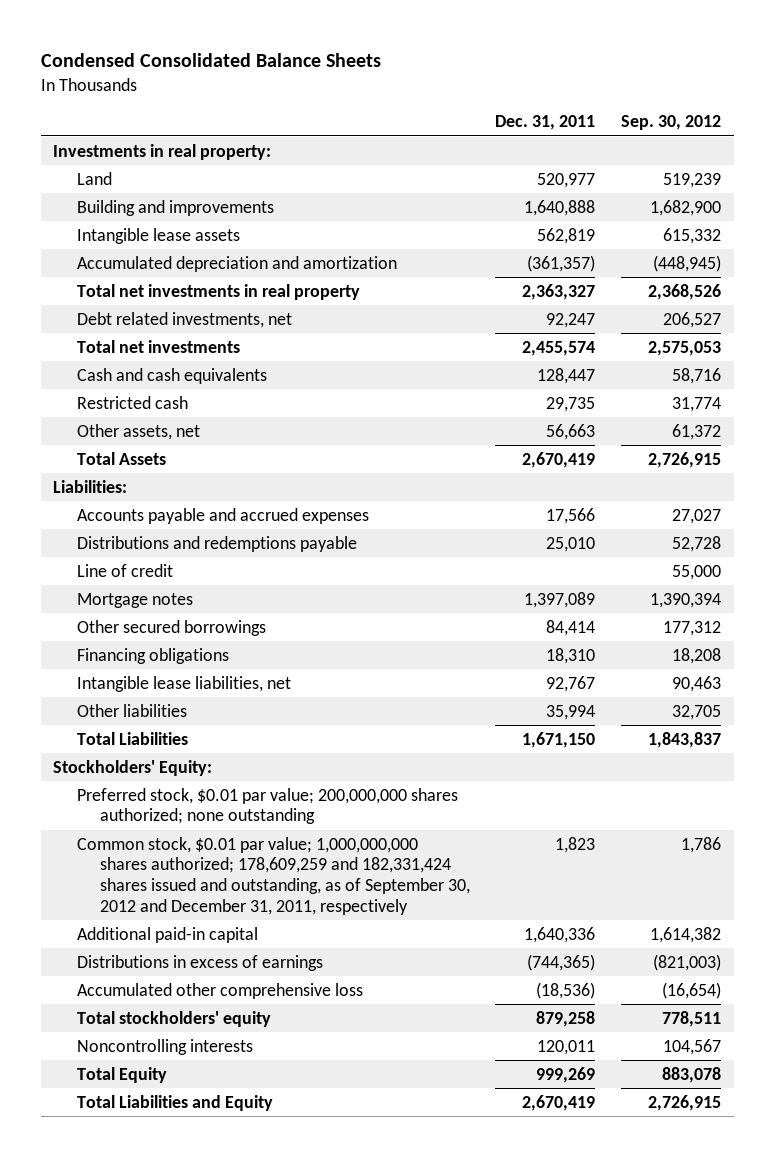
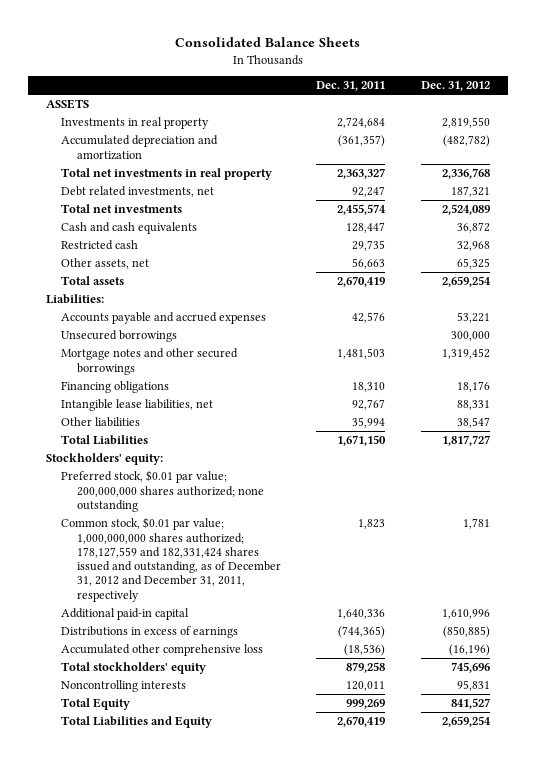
- Condensed Consolidated Balance Sheets
+ Consolidated Balance Sheets
- | Dec. 31, 2011 | Sep. 30, 2012
+ | Dec. 31, 2011 | Dec. 31, 2012
- Investments in real property:
- Land | 520,977 | 519,239
- Building and improvements | 1,640,888 | 1,682,900
- Intangible lease assets | 562,819 | 615,332
+ ASSETS
+ Investments in real property | 2,724,684 | 2,819,550
- Total Assets | 2,670,419 | 2,726,915
+ Total assets | 2,670,419 | 2,659,254
- Accounts payable and accrued expenses | 17,566 | 27,027
- Distributions and redemptions payable | 25,010 | 52,728
- Line of credit | | 55,000
- Mortgage notes | 1,397,089 | 1,390,394
- Other secured borrowings | 84,414 | 177,312
+ Accounts payable and accrued expenses | 42,576 | 53,221
+ Unsecured borrowings | | 300,000
+ Mortgage notes and other secured borrowings | 1,481,503 | 1,319,452
- Stockholders' Equity:
+ Stockholders' equity:
- Common stock, $0.01 par value; 1,000,000,000 shares authorized; 178,609,259 and 182,331,424 shares issued and outstanding, as of September 30, 2012 and December 31, 2011, respectively | 1,823 | 1,786
+ Common stock, $0.01 par value; 1,000,000,000 shares authorized; 178,127,559 and 182,331,424 shares issued and outstanding, as of December 31, 2012 and December 31, 2011, respectively | 1,823 | 1,781

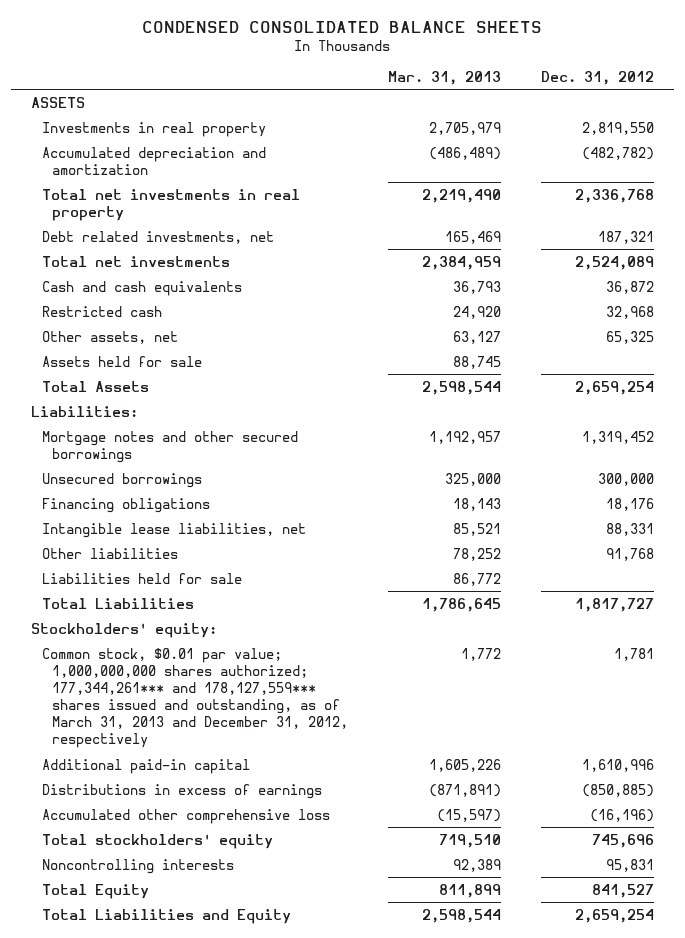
- Consolidated Balance Sheets
+ CONDENSED CONSOLIDATED BALANCE SHEETS
- | Dec. 31, 2011 | Dec. 31, 2012
+ | Mar. 31, 2013 | Dec. 31, 2012
- Total assets | 2,670,419 | 2,659,254
+ Assets held for sale | 88,745 |
+ Total Assets | 2,598,544 | 2,659,254
- Accounts payable and accrued expenses | 42,576 | 53,221
moved down: Unsecured borrowings | 325,000 | 300,000
- Other liabilities | 35,994 | 38,547
+ Other liabilities | 78,252 | 91,768
+ Liabilities held for sale | 86,772 |
- Preferred stock, $0.01 par value; 200,000,000 shares authorized; none outstanding
- Common stock, $0.01 par value; 1,000,000,000 shares authorized; 178,127,559 and 182,331,424 shares issued and outstanding, as of December 31, 2012 and December 31, 2011, respectively | 1,823 | 1,781
+ Common stock, $0.01 par value; 1,000,000,000 shares authorized; 177,344,261*** and 178,127,559*** shares issued and outstanding, as of March 31, 2013 and December 31, 2012, respectively | 1,772 | 1,781

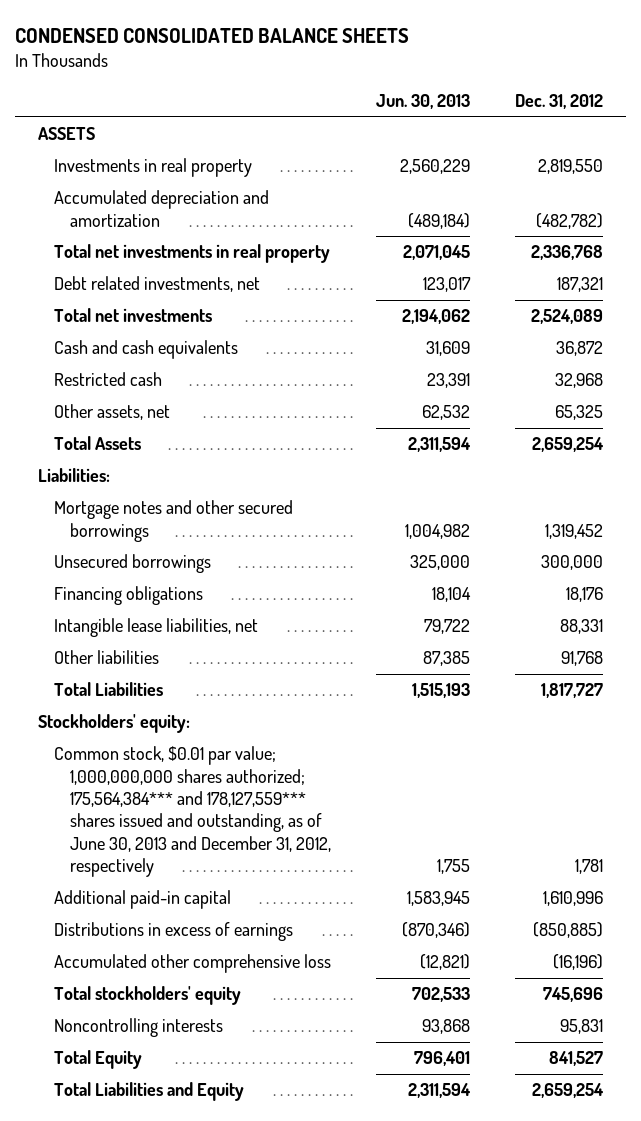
- | Mar. 31, 2013 | Dec. 31, 2012
+ | Jun. 30, 2013 | Dec. 31, 2012
- Assets held for sale | 88,745 |
- Liabilities held for sale | 86,772 |
- Common stock, $0.01 par value; 1,000,000,000 shares authorized; 177,344,261*** and 178,127,559*** shares issued and outstanding, as of March 31, 2013 and December 31, 2012, respectively | 1,772 | 1,781
+ Common stock, $0.01 par value; 1,000,000,000 shares authorized; 175,564,384*** and 178,127,559*** shares issued and outstanding, as of June 30, 2013 and December 31, 2012, respectively | 1,755 | 1,781

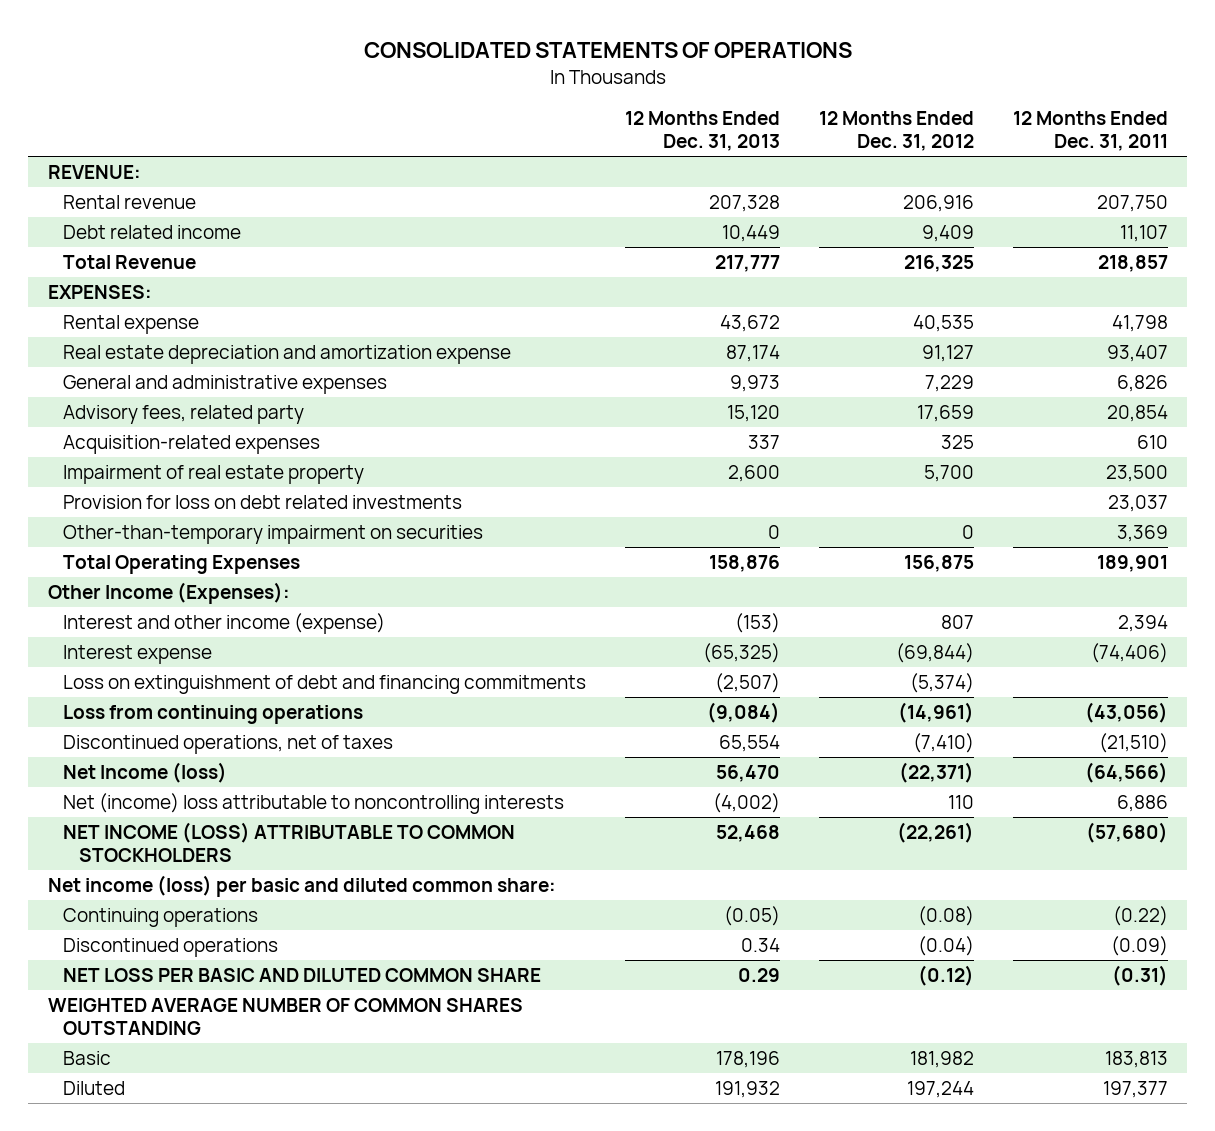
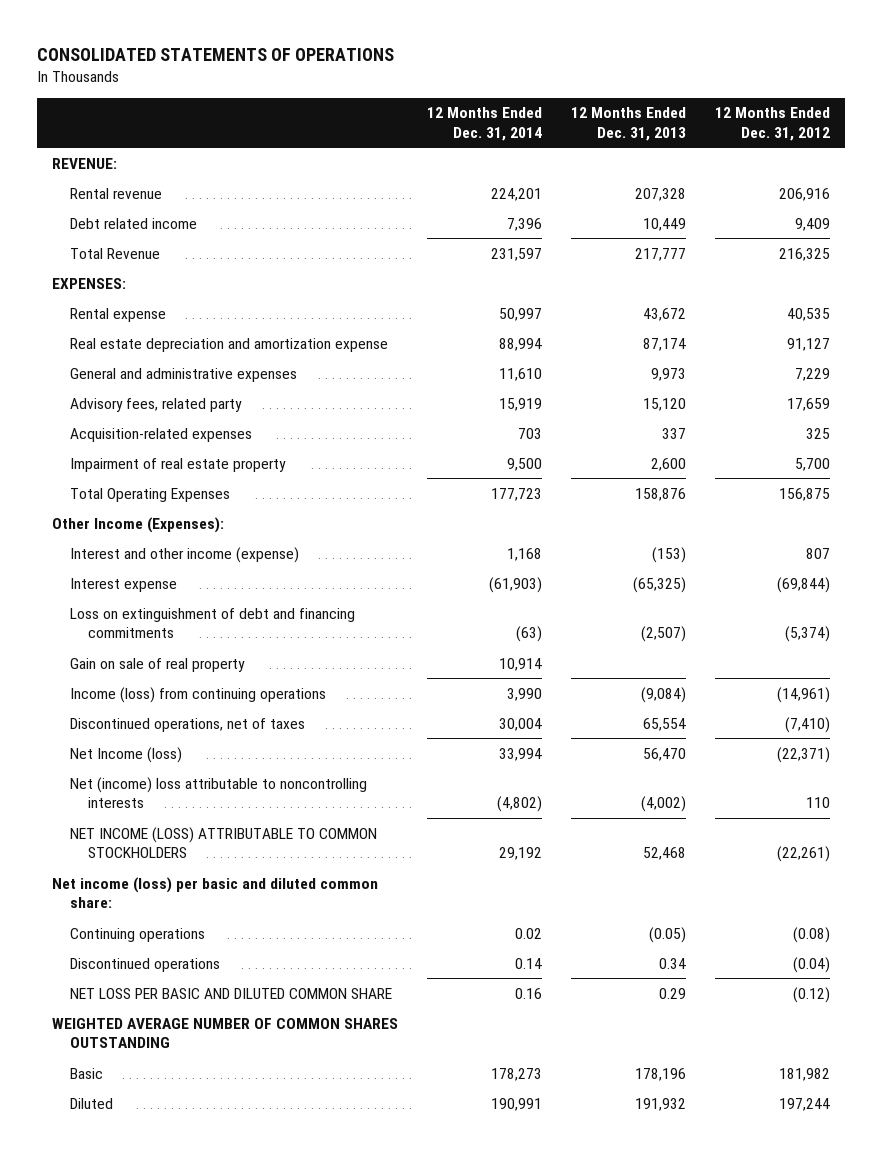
- | 12 Months Ended Dec. 31, 2013 | 12 Months Ended Dec. 31, 2012 | 12 Months Ended Dec. 31, 2011
+ | 12 Months Ended Dec. 31, 2014 | 12 Months Ended Dec. 31, 2013 | 12 Months Ended Dec. 31, 2012
- Provision for loss on debt related investments | | | 23,037
- Other-than-temporary impairment on securities | 0 | 0 | 3,369
- Loss from continuing operations | (9,084) | (14,961) | (43,056)
+ Gain on sale of real property | 10,914 | |
+ Income (loss) from continuing operations | 3,990 | (9,084) | (14,961)

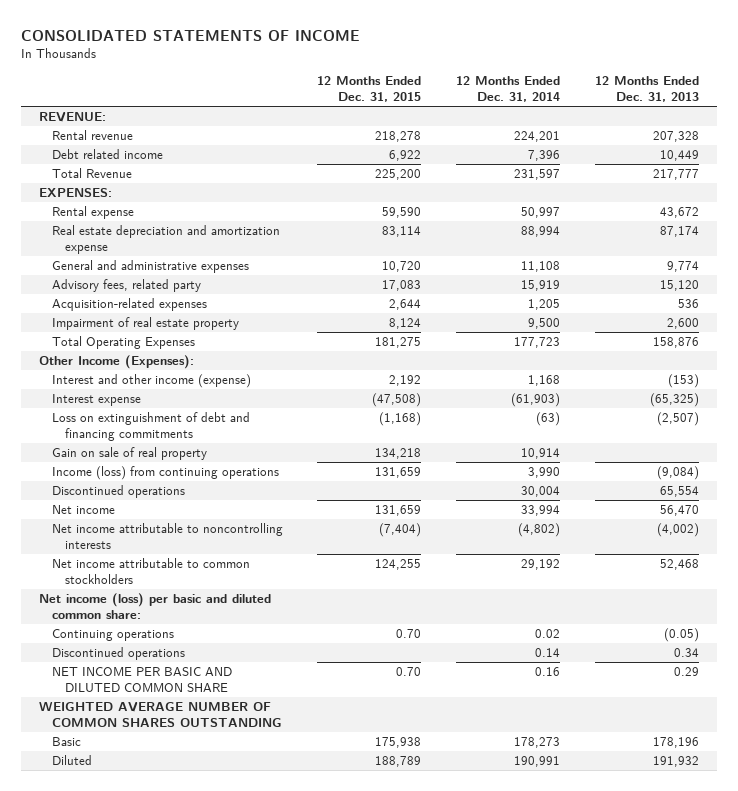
- CONSOLIDATED STATEMENTS OF OPERATIONS
+ CONSOLIDATED STATEMENTS OF INCOME
- | 12 Months Ended Dec. 31, 2014 | 12 Months Ended Dec. 31, 2013 | 12 Months Ended Dec. 31, 2012
+ | 12 Months Ended Dec. 31, 2015 | 12 Months Ended Dec. 31, 2014 | 12 Months Ended Dec. 31, 2013
- General and administrative expenses | 11,610 | 9,973 | 7,229
+ General and administrative expenses | 10,720 | 11,108 | 9,774
- Acquisition-related expenses | 703 | 337 | 325
+ Acquisition-related expenses | 2,644 | 1,205 | 536
- Discontinued operations, net of taxes | 30,004 | 65,554 | (7,410)
- Net Income (loss) | 33,994 | 56,470 | (22,371)
- Net (income) loss attributable to noncontrolling interests | (4,802) | (4,002) | 110
- NET INCOME (LOSS) ATTRIBUTABLE TO COMMON STOCKHOLDERS | 29,192 | 52,468 | (22,261)
+ Discontinued operations | | 30,004 | 65,554
+ Net income | 131,659 | 33,994 | 56,470
+ Net income attributable to noncontrolling interests | (7,404) | (4,802) | (4,002)
+ Net income attributable to common stockholders | 124,255 | 29,192 | 52,468
- NET LOSS PER BASIC AND DILUTED COMMON SHARE | 0.16 | 0.29 | (0.12)
+ NET INCOME PER BASIC AND DILUTED COMMON SHARE | 0.70 | 0.16 | 0.29

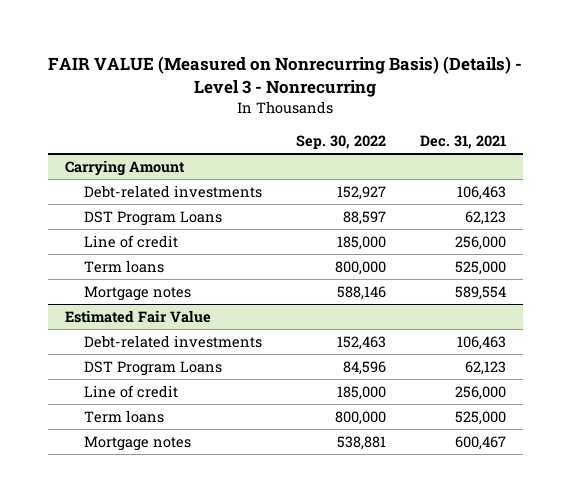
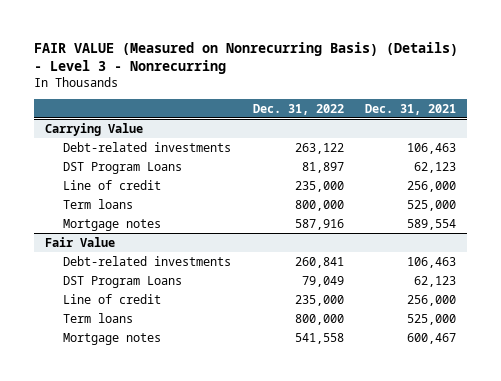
- | Sep. 30, 2022 | Dec. 31, 2021
+ | Dec. 31, 2022 | Dec. 31, 2021
- Carrying Amount
+ Carrying Value
- Estimated Fair Value
+ Fair Value

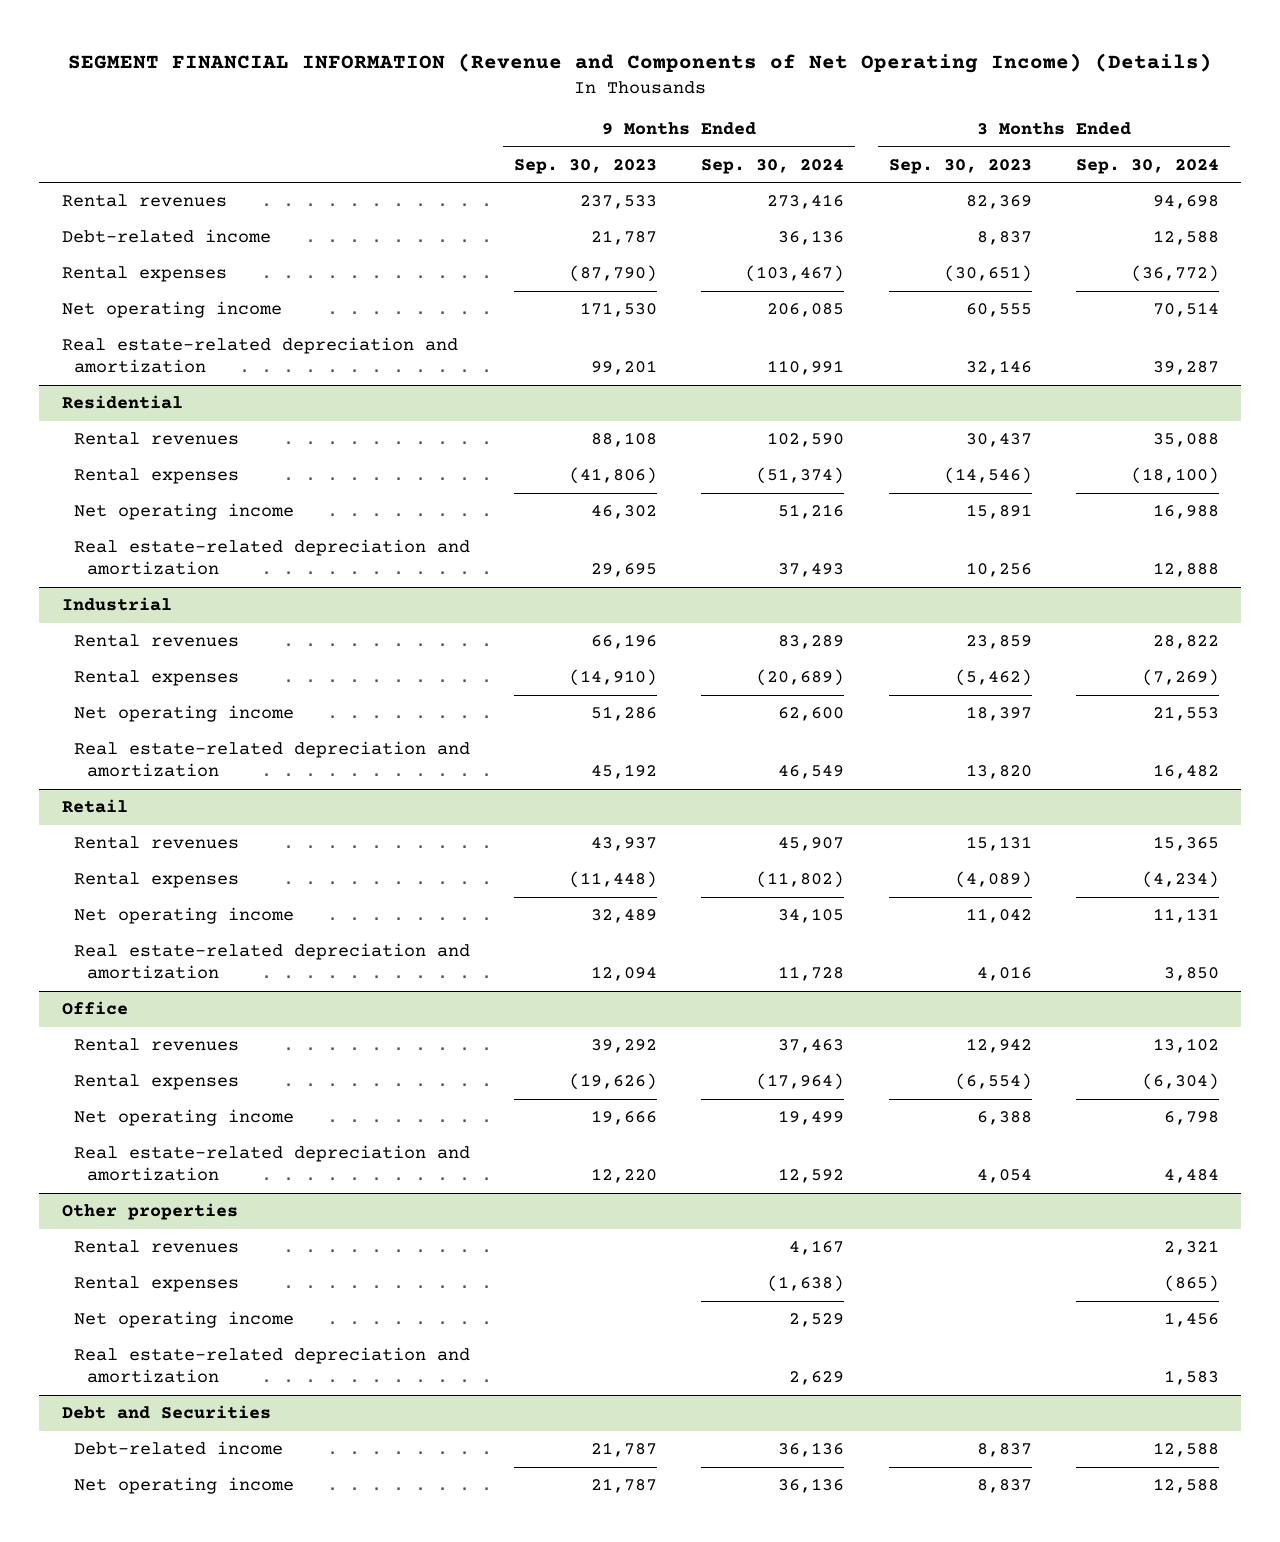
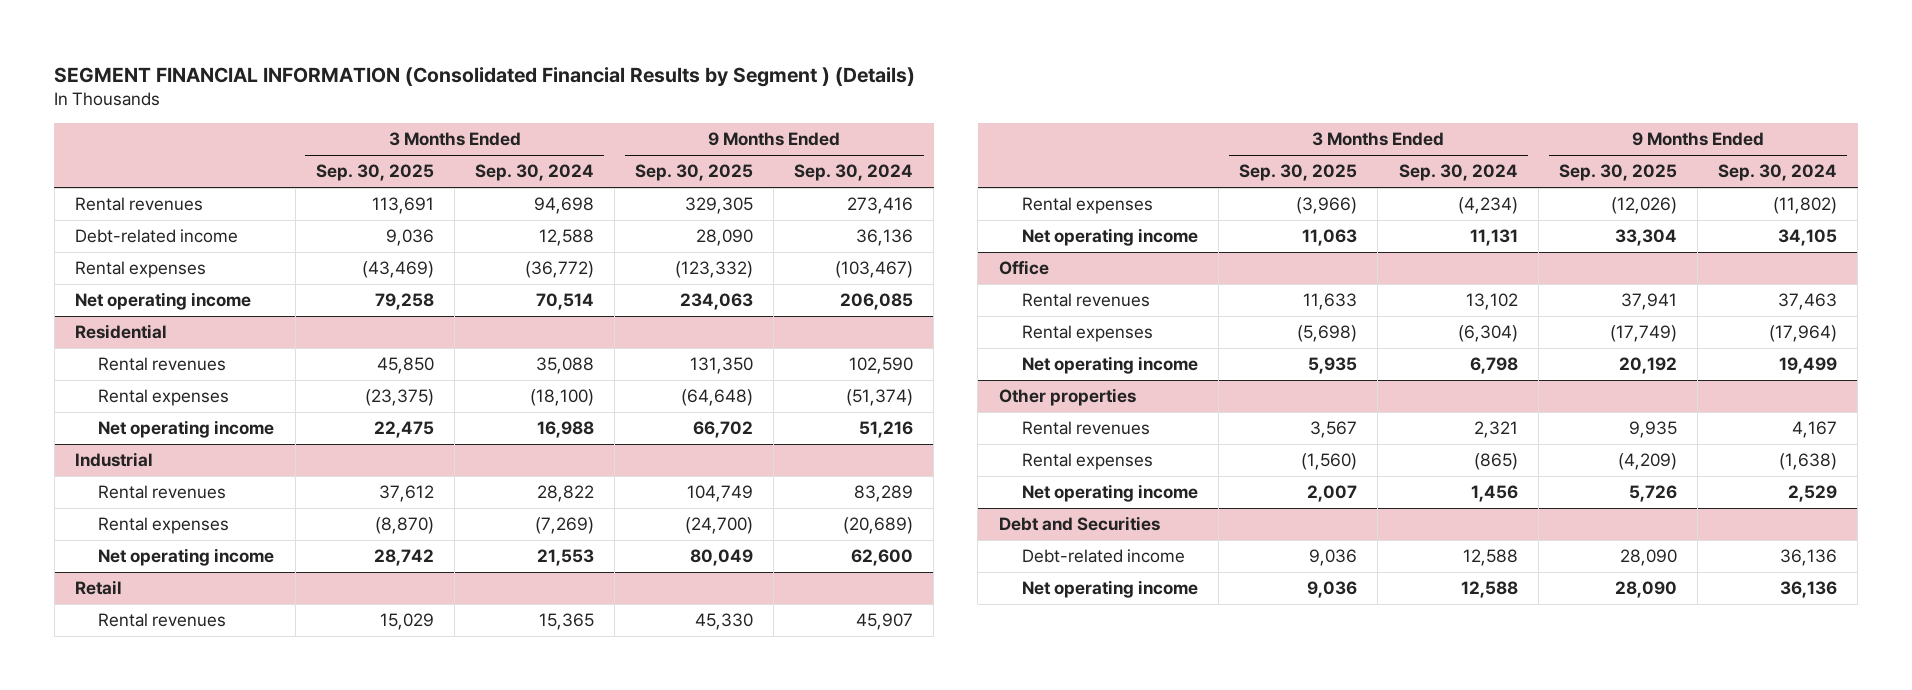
- SEGMENT FINANCIAL INFORMATION (Revenue and Components of Net Operating Income) (Details)
+ SEGMENT FINANCIAL INFORMATION (Consolidated Financial Results by Segment ) (Details)
- | 9 Months Ended Sep. 30, 2023 | 9 Months Ended Sep. 30, 2024 | 3 Months Ended Sep. 30, 2023 | 3 Months Ended Sep. 30, 2024
+ | 3 Months Ended Sep. 30, 2025 | 3 Months Ended Sep. 30, 2024 | 9 Months Ended Sep. 30, 2025 | 9 Months Ended Sep. 30, 2024
- Real estate-related depreciation and amortization | 99,201 | 110,991 | 32,146 | 39,287
@ Residential
- Real estate-related depreciation and amortization | 29,695 | 37,493 | 10,256 | 12,888
@ Industrial
- Real estate-related depreciation and amortization | 45,192 | 46,549 | 13,820 | 16,482
@ Retail
- Real estate-related depreciation and amortization | 12,094 | 11,728 | 4,016 | 3,850
@ Office
- Real estate-related depreciation and amortization | 12,220 | 12,592 | 4,054 | 4,484
@ Other properties
- Real estate-related depreciation and amortization | | 2,629 | | 1,583

